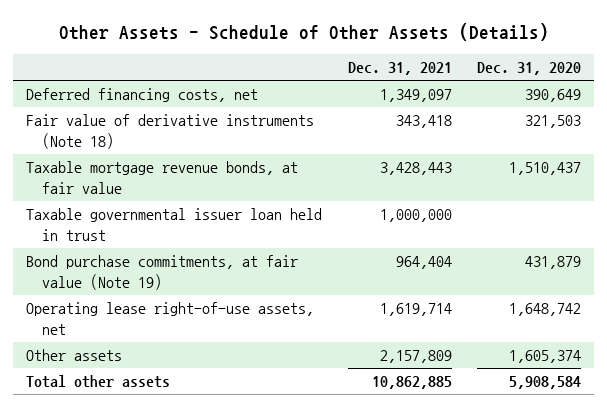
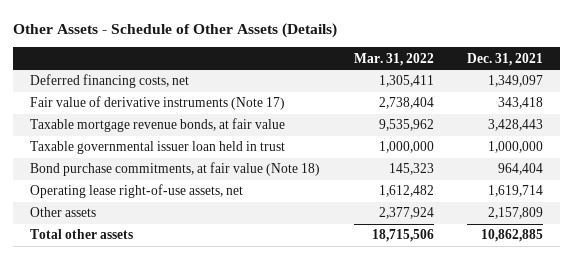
- | Dec. 31, 2021 | Dec. 31, 2020
+ | Mar. 31, 2022 | Dec. 31, 2021
- Fair value of derivative instruments (Note 18) | 343,418 | 321,503
+ Fair value of derivative instruments (Note 17) | 2,738,404 | 343,418
- Bond purchase commitments, at fair value (Note 19) | 964,404 | 431,879
+ Bond purchase commitments, at fair value (Note 18) | 145,323 | 964,404

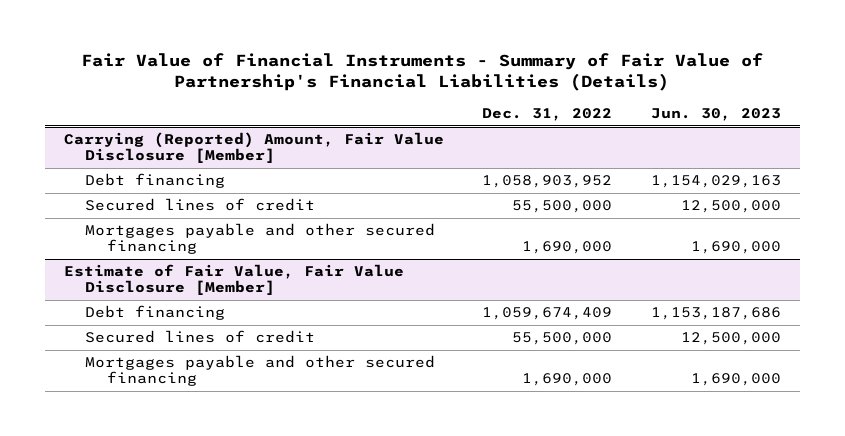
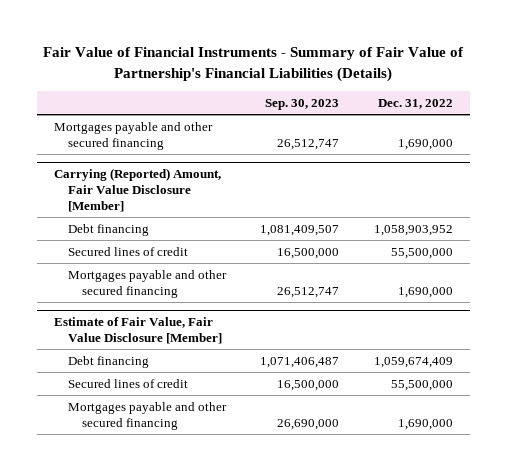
- | Dec. 31, 2022 | Jun. 30, 2023
+ | Sep. 30, 2023 | Dec. 31, 2022
+ Mortgages payable and other secured financing | 26,512,747 | 1,690,000

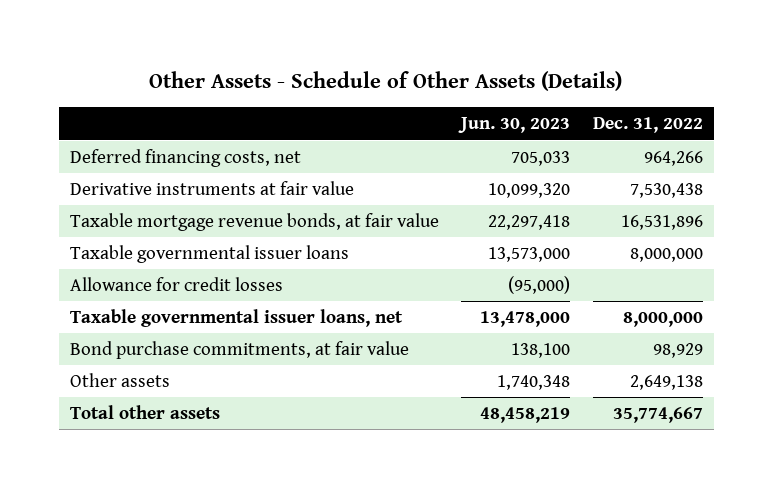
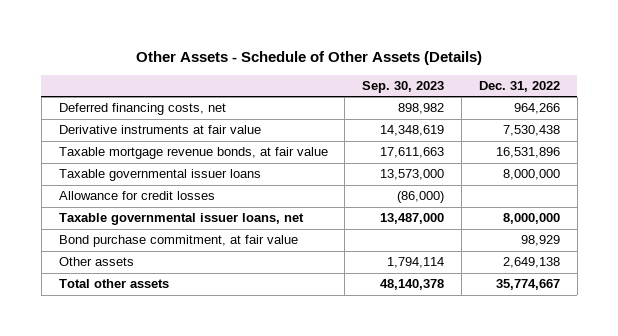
- | Jun. 30, 2023 | Dec. 31, 2022
+ | Sep. 30, 2023 | Dec. 31, 2022
- Bond purchase commitments, at fair value | 138,100 | 98,929
+ Bond purchase commitment, at fair value | | 98,929

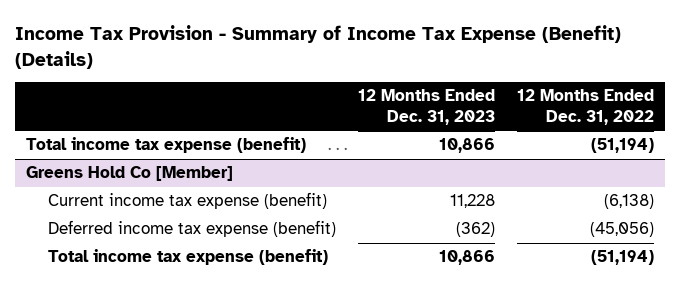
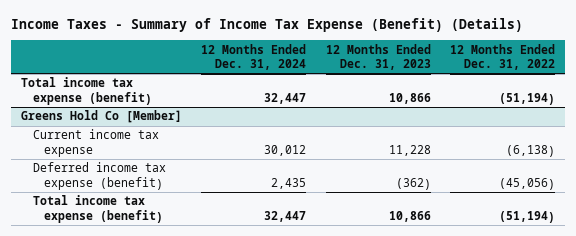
- Income Tax Provision - Summary of Income Tax Expense (Benefit) (Details)
+ Income Taxes - Summary of Income Tax Expense (Benefit) (Details)
- | 12 Months Ended Dec. 31, 2023 | 12 Months Ended Dec. 31, 2022
+ | 12 Months Ended Dec. 31, 2024 | 12 Months Ended Dec. 31, 2023 | 12 Months Ended Dec. 31, 2022
@ Greens Hold Co [Member]
- Current income tax expense (benefit) | 11,228 | (6,138)
+ Current income tax expense | 30,012 | 11,228 | (6,138)

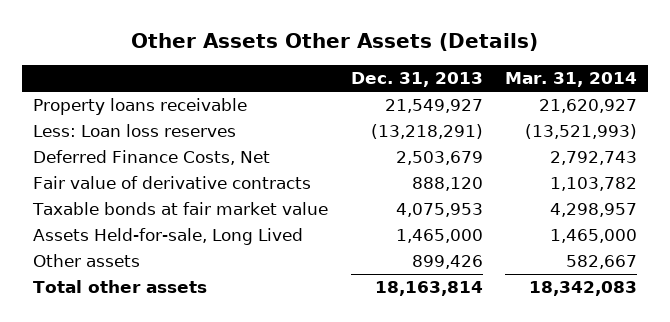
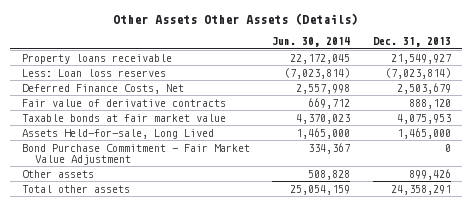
- | Dec. 31, 2013 | Mar. 31, 2014
+ | Jun. 30, 2014 | Dec. 31, 2013
- Less: Loan loss reserves | (13,218,291) | (13,521,993)
+ Less: Loan loss reserves | (7,023,814) | (7,023,814)
+ Bond Purchase Commitment - Fair Market Value Adjustment | 334,367 | 0
- Total other assets | 18,163,814 | 18,342,083
+ Total other assets | 25,054,159 | 24,358,291

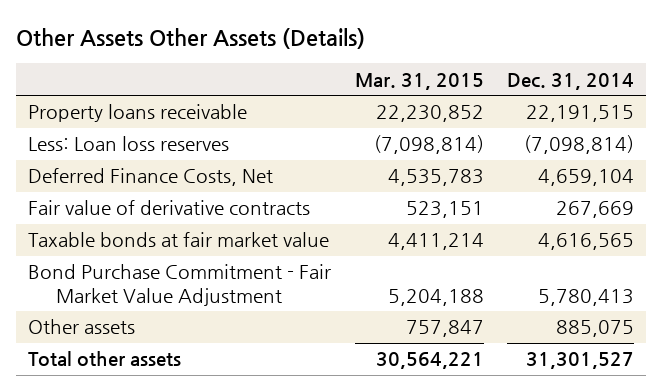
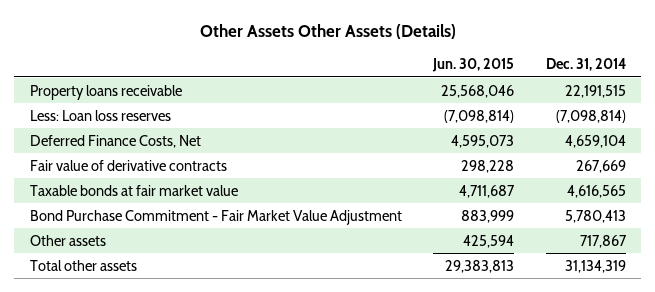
- | Mar. 31, 2015 | Dec. 31, 2014
+ | Jun. 30, 2015 | Dec. 31, 2014
- Other assets | 757,847 | 885,075
- Total other assets | 30,564,221 | 31,301,527
+ Other assets | 425,594 | 717,867
+ Total other assets | 29,383,813 | 31,134,319

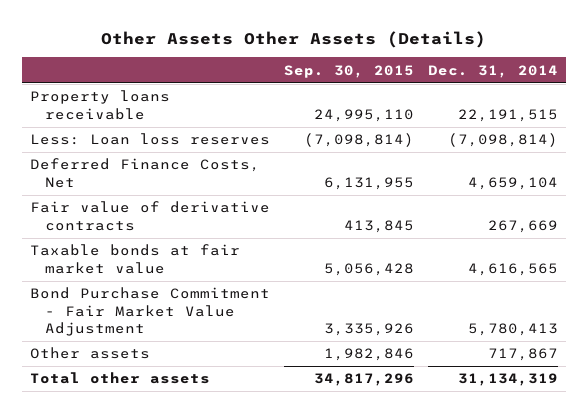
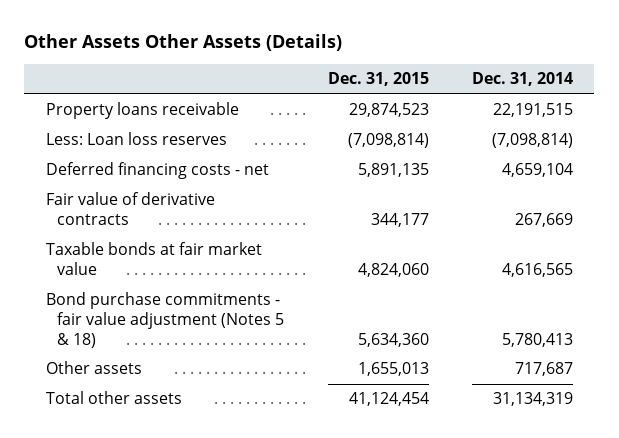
- | Sep. 30, 2015 | Dec. 31, 2014
+ | Dec. 31, 2015 | Dec. 31, 2014
- Deferred Finance Costs, Net | 6,131,955 | 4,659,104
+ Deferred financing costs - net | 5,891,135 | 4,659,104
- Bond Purchase Commitment - Fair Market Value Adjustment | 3,335,926 | 5,780,413
- Other assets | 1,982,846 | 717,867
+ Bond purchase commitments - fair value adjustment (Notes 5 & 18) | 5,634,360 | 5,780,413
+ Other assets | 1,655,013 | 717,687

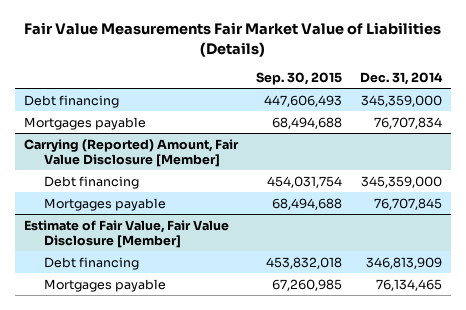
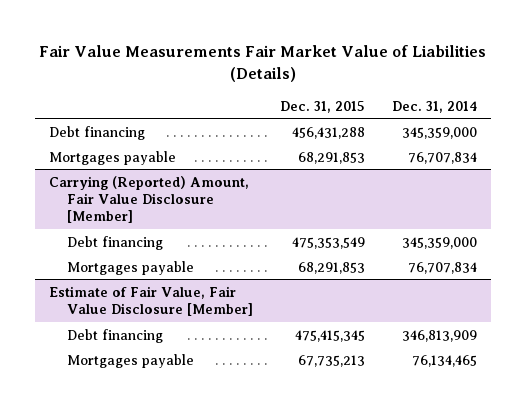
- | Sep. 30, 2015 | Dec. 31, 2014
+ | Dec. 31, 2015 | Dec. 31, 2014
@ Carrying (Reported) Amount, Fair Value Disclosure [Member]
- Mortgages payable | 68,494,688 | 76,707,845
+ Mortgages payable | 68,291,853 | 76,707,834

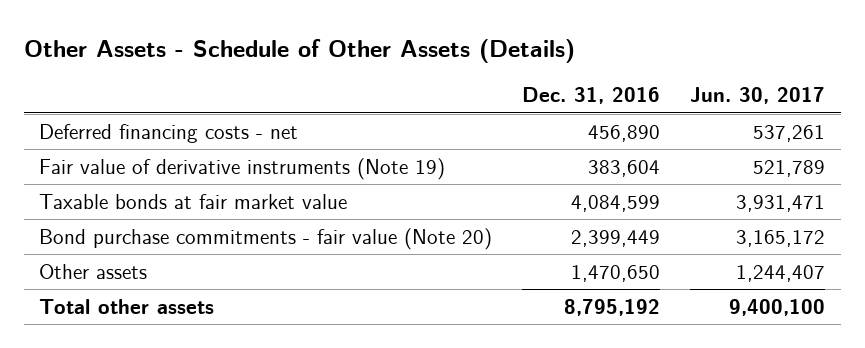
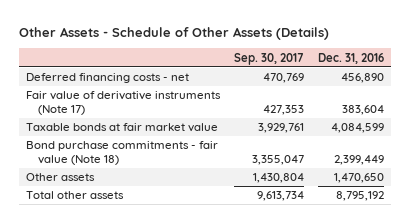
- | Dec. 31, 2016 | Jun. 30, 2017
+ | Sep. 30, 2017 | Dec. 31, 2016
- Fair value of derivative instruments (Note 19) | 383,604 | 521,789
+ Fair value of derivative instruments (Note 17) | 427,353 | 383,604
- Bond purchase commitments - fair value (Note 20) | 2,399,449 | 3,165,172
+ Bond purchase commitments - fair value (Note 18) | 3,355,047 | 2,399,449

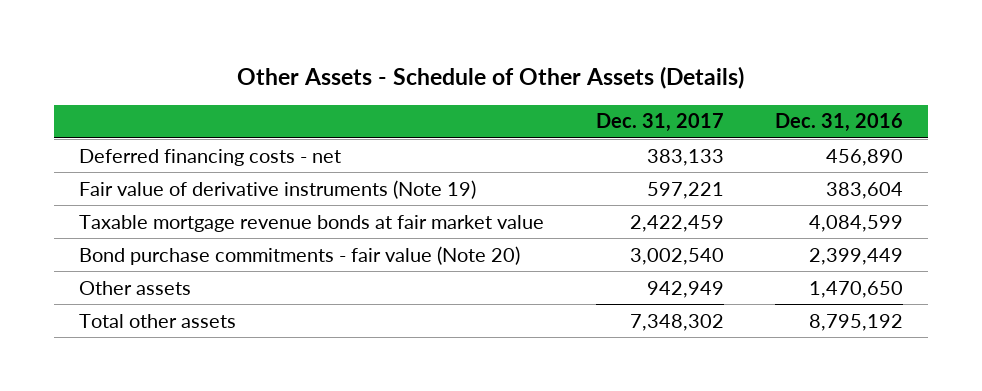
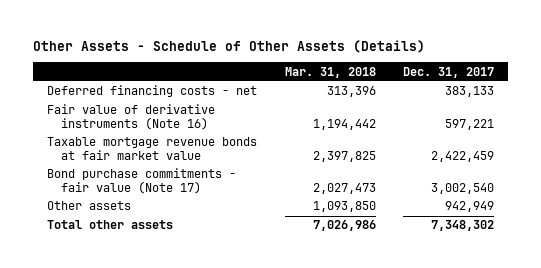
- | Dec. 31, 2017 | Dec. 31, 2016
+ | Mar. 31, 2018 | Dec. 31, 2017
- Fair value of derivative instruments (Note 19) | 597,221 | 383,604
+ Fair value of derivative instruments (Note 16) | 1,194,442 | 597,221
- Bond purchase commitments - fair value (Note 20) | 3,002,540 | 2,399,449
+ Bond purchase commitments - fair value (Note 17) | 2,027,473 | 3,002,540

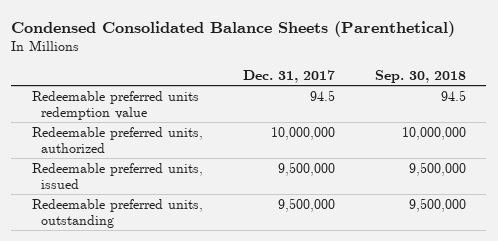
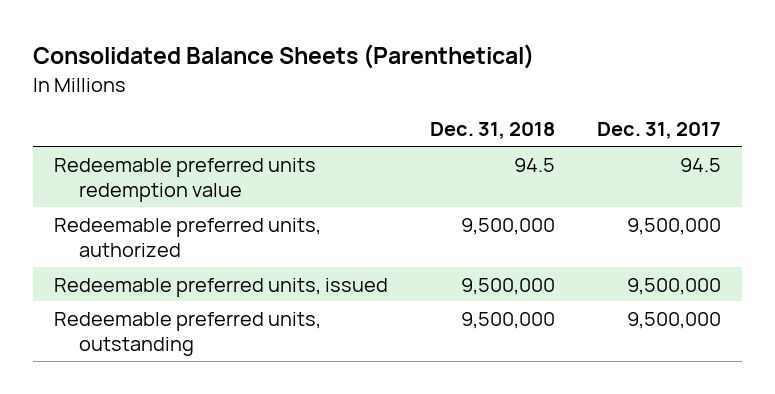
- Condensed Consolidated Balance Sheets (Parenthetical)
+ Consolidated Balance Sheets (Parenthetical)
- | Dec. 31, 2017 | Sep. 30, 2018
+ | Dec. 31, 2018 | Dec. 31, 2017
- Redeemable preferred units, authorized | 10,000,000 | 10,000,000
+ Redeemable preferred units, authorized | 9,500,000 | 9,500,000

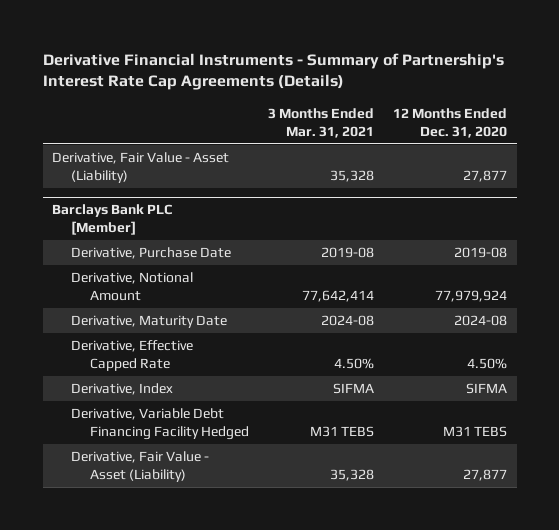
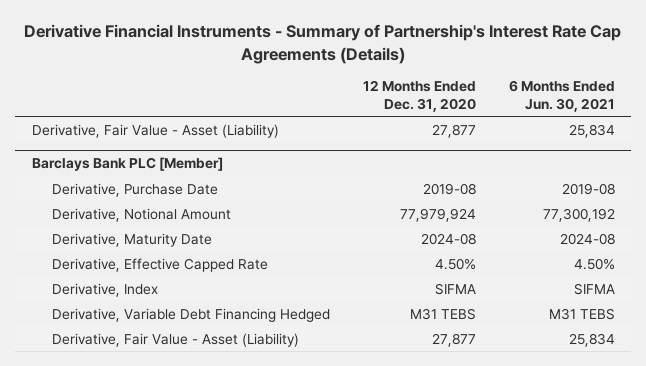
- | 3 Months Ended Mar. 31, 2021 | 12 Months Ended Dec. 31, 2020
+ | 12 Months Ended Dec. 31, 2020 | 6 Months Ended Jun. 30, 2021
@ Barclays Bank PLC [Member]
- Derivative, Variable Debt Financing Facility Hedged | M31 TEBS | M31 TEBS
+ Derivative, Variable Debt Financing Hedged | M31 TEBS | M31 TEBS

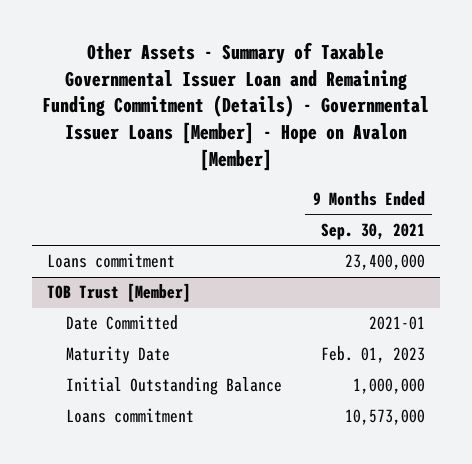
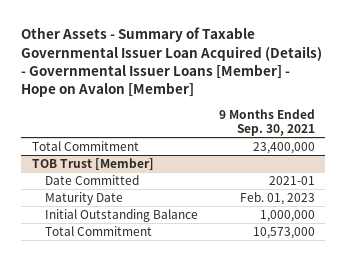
- Other Assets - Summary of Taxable Governmental Issuer Loan and Remaining Funding Commitment (Details) - Governmental Issuer Loans [Member] - Hope on Avalon [Member]
+ Other Assets - Summary of Taxable Governmental Issuer Loan Acquired (Details) - Governmental Issuer Loans [Member] - Hope on Avalon [Member]
- Loans commitment | 23,400,000
+ Total Commitment | 23,400,000
@ TOB Trust [Member]
- Loans commitment | 10,573,000
+ Total Commitment | 10,573,000

